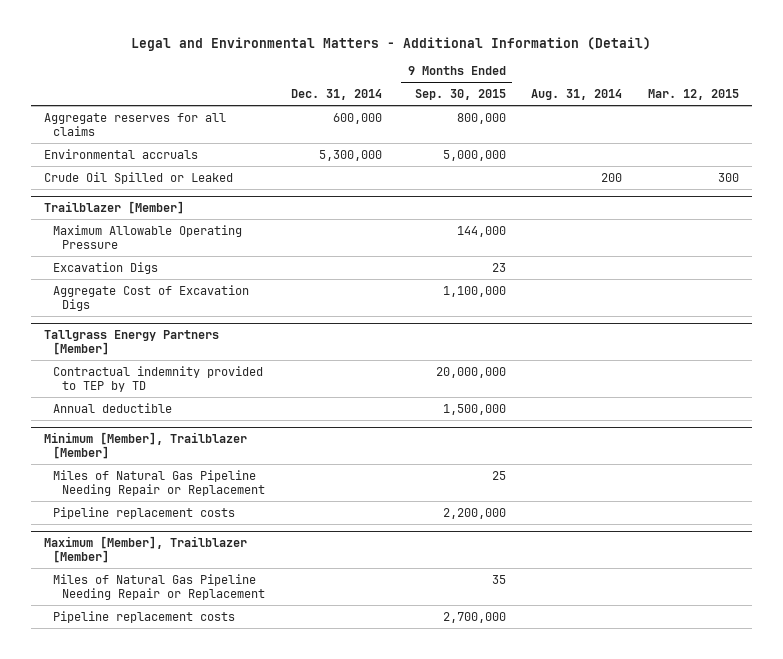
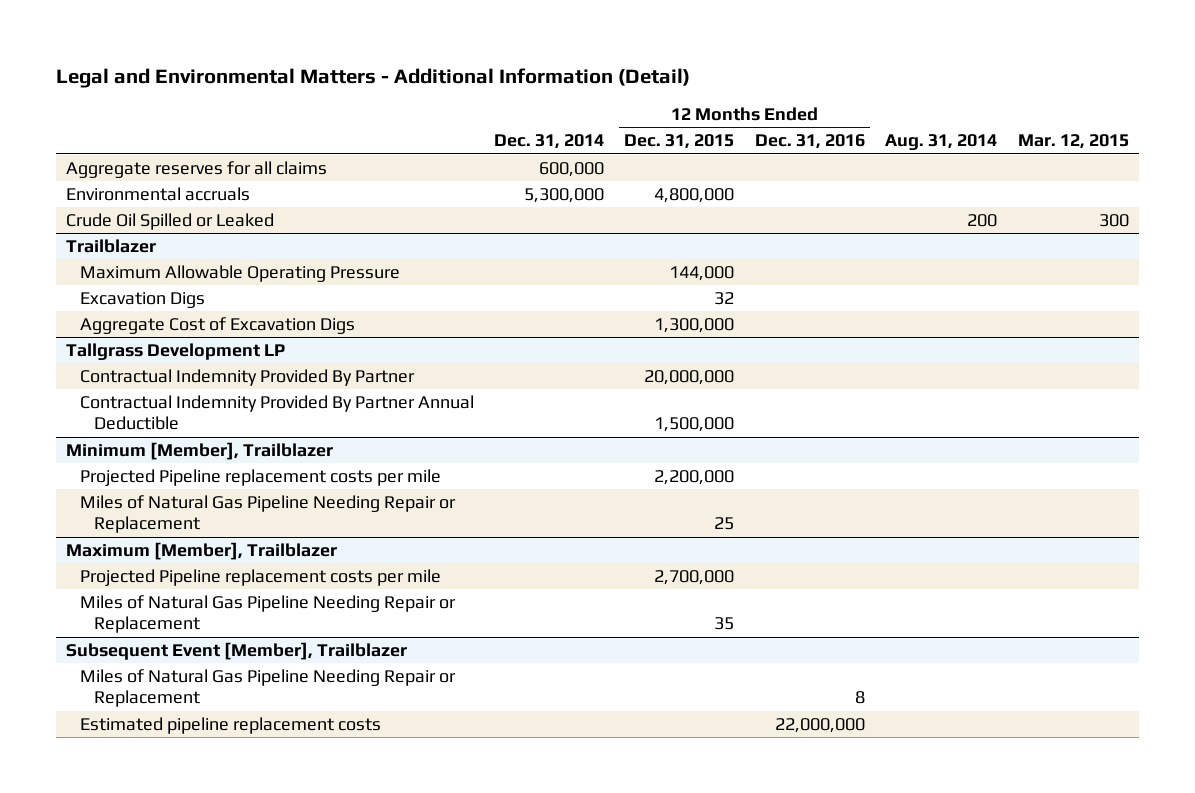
- | Dec. 31, 2014 | 9 Months Ended Sep. 30, 2015 | Aug. 31, 2014 | Mar. 12, 2015
+ | Dec. 31, 2014 | 12 Months Ended Dec. 31, 2015 | 12 Months Ended Dec. 31, 2016 | Aug. 31, 2014 | Mar. 12, 2015
- Trailblazer [Member]
+ Trailblazer
- Tallgrass Energy Partners [Member]
- Contractual indemnity provided to TEP by TD | | 20,000,000 | |
- Annual deductible | | 1,500,000 | |
- Minimum [Member], Trailblazer [Member]
+ Tallgrass Development LP
+ Contractual Indemnity Provided By Partner | | 20,000,000 | | |
+ Contractual Indemnity Provided By Partner Annual Deductible | | 1,500,000 | | |
+ Minimum [Member], Trailblazer
+ Projected Pipeline replacement costs per mile | | 2,200,000 | | |
- Pipeline replacement costs | | 2,200,000 | |
- Maximum [Member], Trailblazer [Member]
+ Maximum [Member], Trailblazer
+ Projected Pipeline replacement costs per mile | | 2,700,000 | | |
- Pipeline replacement costs | | 2,700,000 | |
+ Subsequent Event [Member], Trailblazer
+ Miles of Natural Gas Pipeline Needing Repair or Replacement | | | 8 | |
+ Estimated pipeline replacement costs | | | 22,000,000 | |

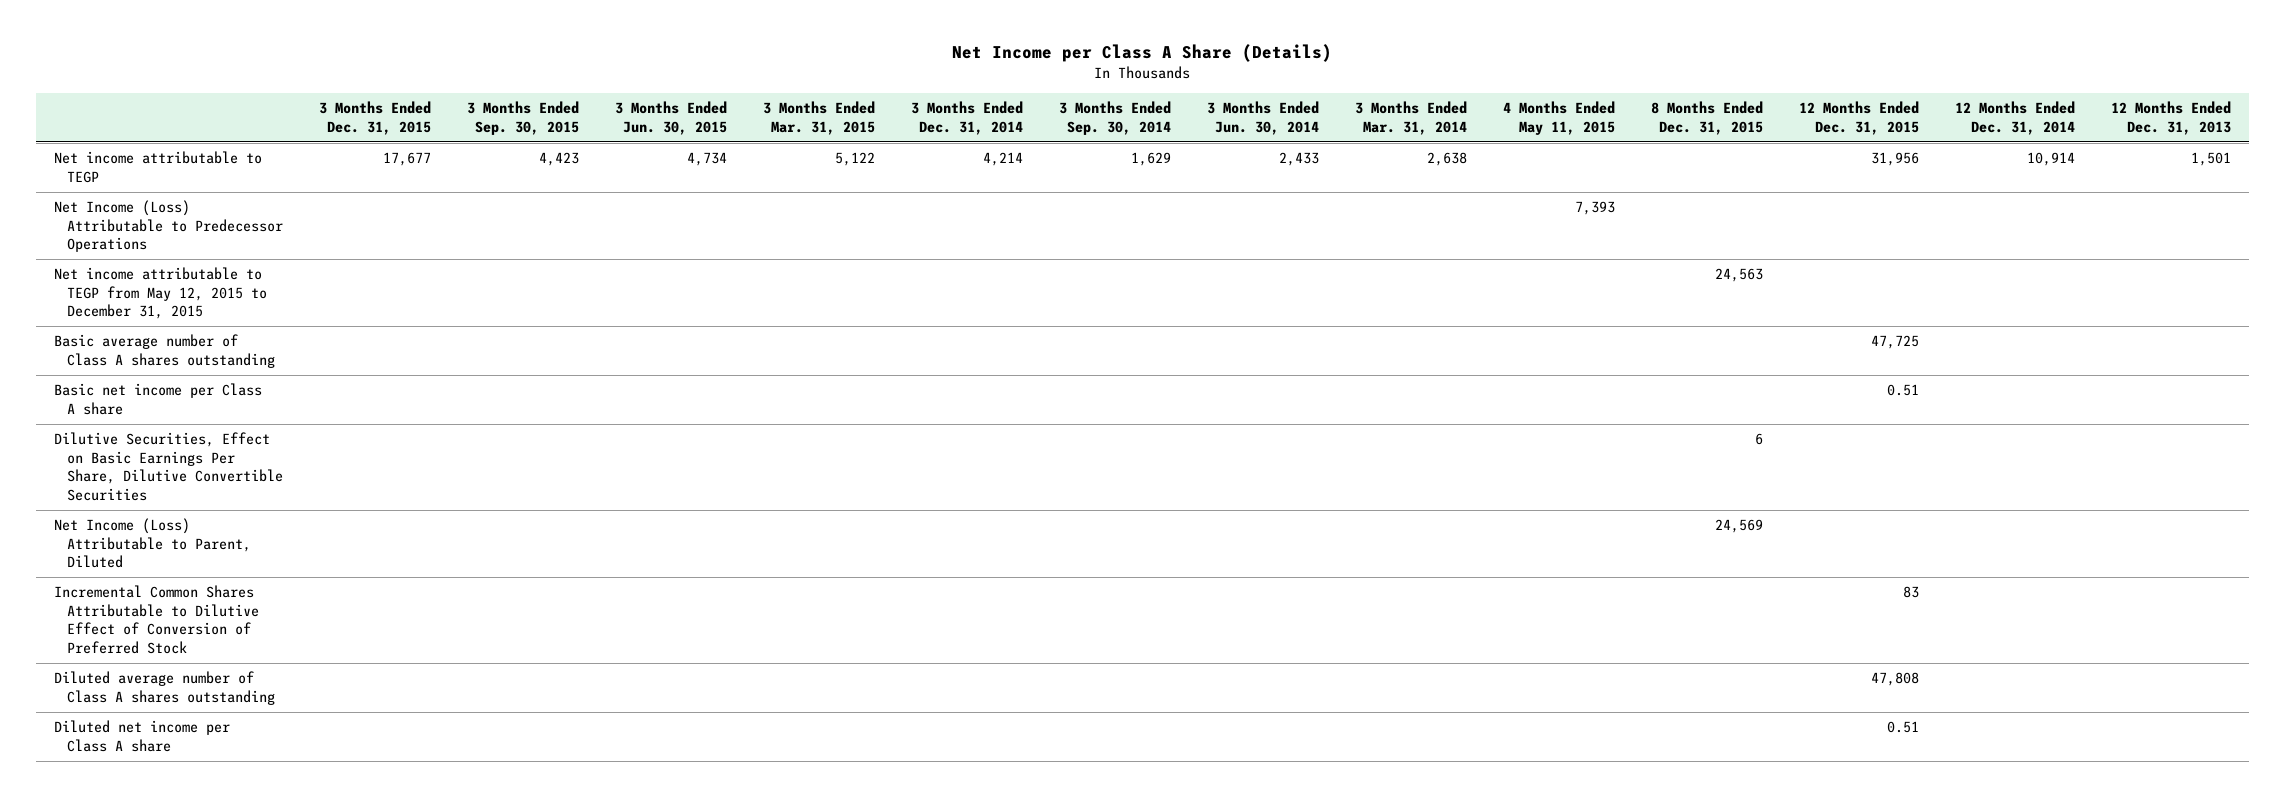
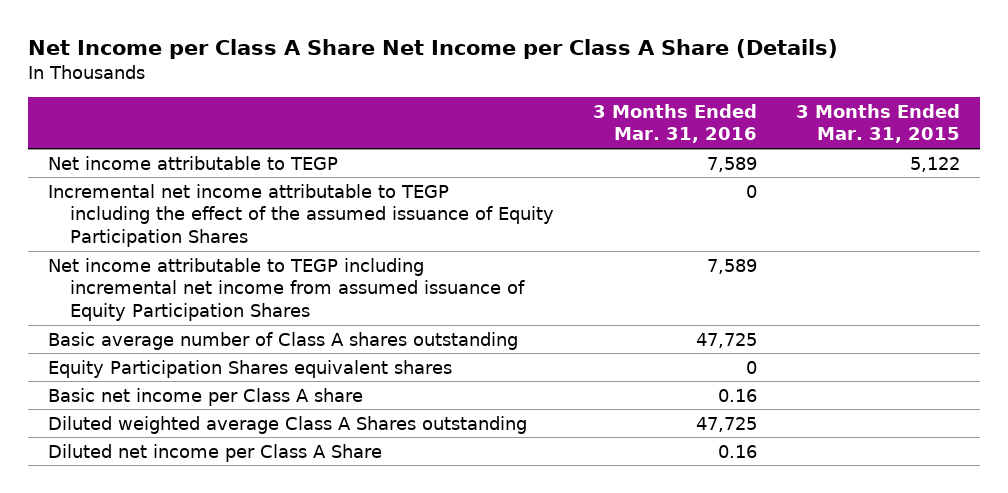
- Net Income per Class A Share (Details)
+ Net Income per Class A Share Net Income per Class A Share (Details)
- | 3 Months Ended Dec. 31, 2015 | 3 Months Ended Sep. 30, 2015 | 3 Months Ended Jun. 30, 2015 | 3 Months Ended Mar. 31, 2015 | 3 Months Ended Dec. 31, 2014 | 3 Months Ended Sep. 30, 2014 | 3 Months Ended Jun. 30, 2014 | 3 Months Ended Mar. 31, 2014 | 4 Months Ended May 11, 2015 | 8 Months Ended Dec. 31, 2015 | 12 Months Ended Dec. 31, 2015 | 12 Months Ended Dec. 31, 2014 | 12 Months Ended Dec. 31, 2013
+ | 3 Months Ended Mar. 31, 2016 | 3 Months Ended Mar. 31, 2015
- Net Income (Loss) Attributable to Predecessor Operations | | | | | | | | | 7,393 | | | |
- Net income attributable to TEGP from May 12, 2015 to December 31, 2015 | | | | | | | | | | 24,563 | | |
+ Incremental net income attributable to TEGP including the effect of the assumed issuance of Equity Participation Shares | 0 |
+ Net income attributable to TEGP including incremental net income from assumed issuance of Equity Participation Shares | 7,589 |
+ Equity Participation Shares equivalent shares | 0 |
- Dilutive Securities, Effect on Basic Earnings Per Share, Dilutive Convertible Securities | | | | | | | | | | 6 | | |
- Net Income (Loss) Attributable to Parent, Diluted | | | | | | | | | | 24,569 | | |
- Incremental Common Shares Attributable to Dilutive Effect of Conversion of Preferred Stock | | | | | | | | | | | 83 | |
- Diluted average number of Class A shares outstanding | | | | | | | | | | | 47,808 | |
- Diluted net income per Class A share | | | | | | | | | | | 0.51 | |
+ Diluted weighted average Class A Shares outstanding | 47,725 |
+ Diluted net income per Class A Share | 0.16 |

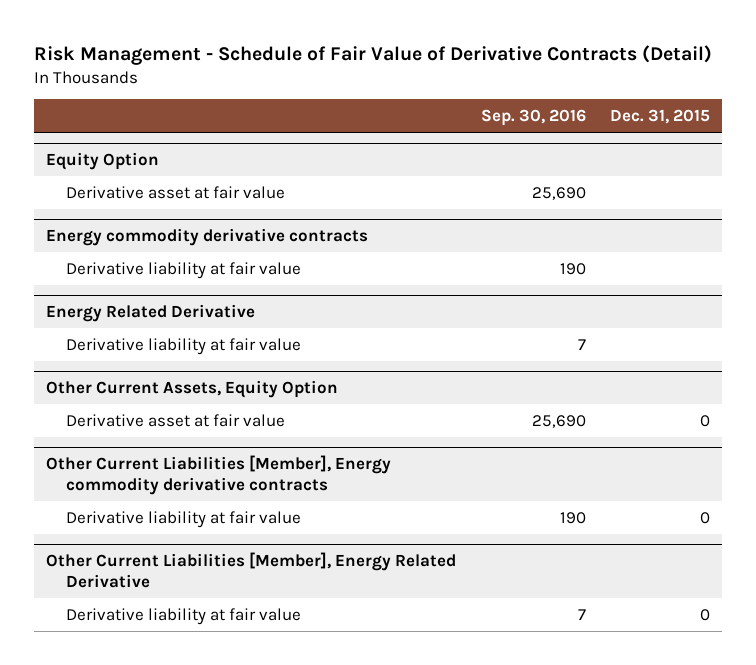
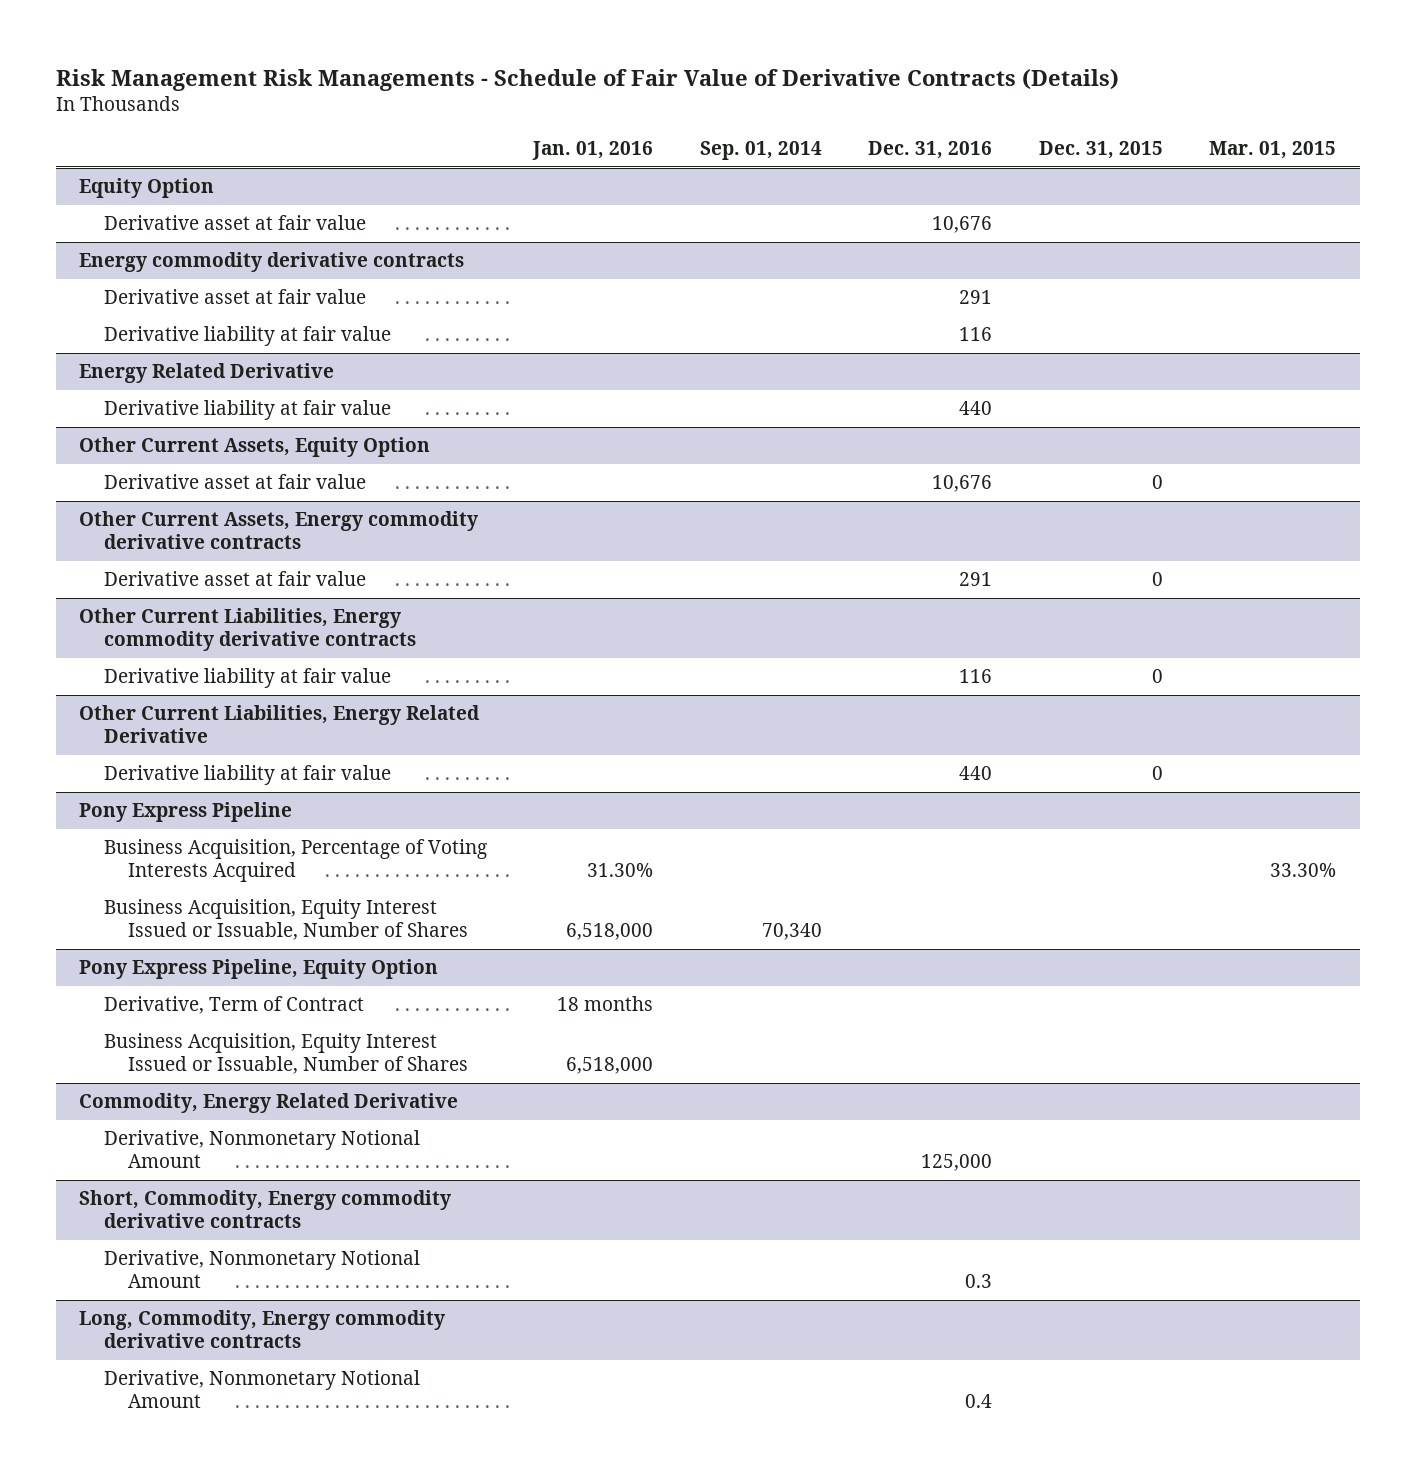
- Risk Management - Schedule of Fair Value of Derivative Contracts (Detail)
+ Risk Management Risk Managements - Schedule of Fair Value of Derivative Contracts (Details)
- | Sep. 30, 2016 | Dec. 31, 2015
+ | Jan. 01, 2016 | Sep. 01, 2014 | Dec. 31, 2016 | Dec. 31, 2015 | Mar. 01, 2015
@ Energy commodity derivative contracts
+ Derivative asset at fair value | | | 291 | |
- Other Current Liabilities [Member], Energy commodity derivative contracts
+ Other Current Assets, Energy commodity derivative contracts
+ Derivative asset at fair value | | | 291 | 0 |
+ Other Current Liabilities, Energy commodity derivative contracts
- Other Current Liabilities [Member], Energy Related Derivative
+ Other Current Liabilities, Energy Related Derivative
+ Pony Express Pipeline
+ Business Acquisition, Percentage of Voting Interests Acquired | 31.30% | | | | 33.30%
+ Business Acquisition, Equity Interest Issued or Issuable, Number of Shares | 6,518,000 | 70,340 | | |
+ Pony Express Pipeline, Equity Option
+ Derivative, Term of Contract | 18 months | | | |
+ Business Acquisition, Equity Interest Issued or Issuable, Number of Shares | 6,518,000 | | | |
+ Commodity, Energy Related Derivative
+ Derivative, Nonmonetary Notional Amount | | | 125,000 | |
+ Short, Commodity, Energy commodity derivative contracts
+ Derivative, Nonmonetary Notional Amount | | | 0.3 | |
+ Long, Commodity, Energy commodity derivative contracts
+ Derivative, Nonmonetary Notional Amount | | | 0.4 | |

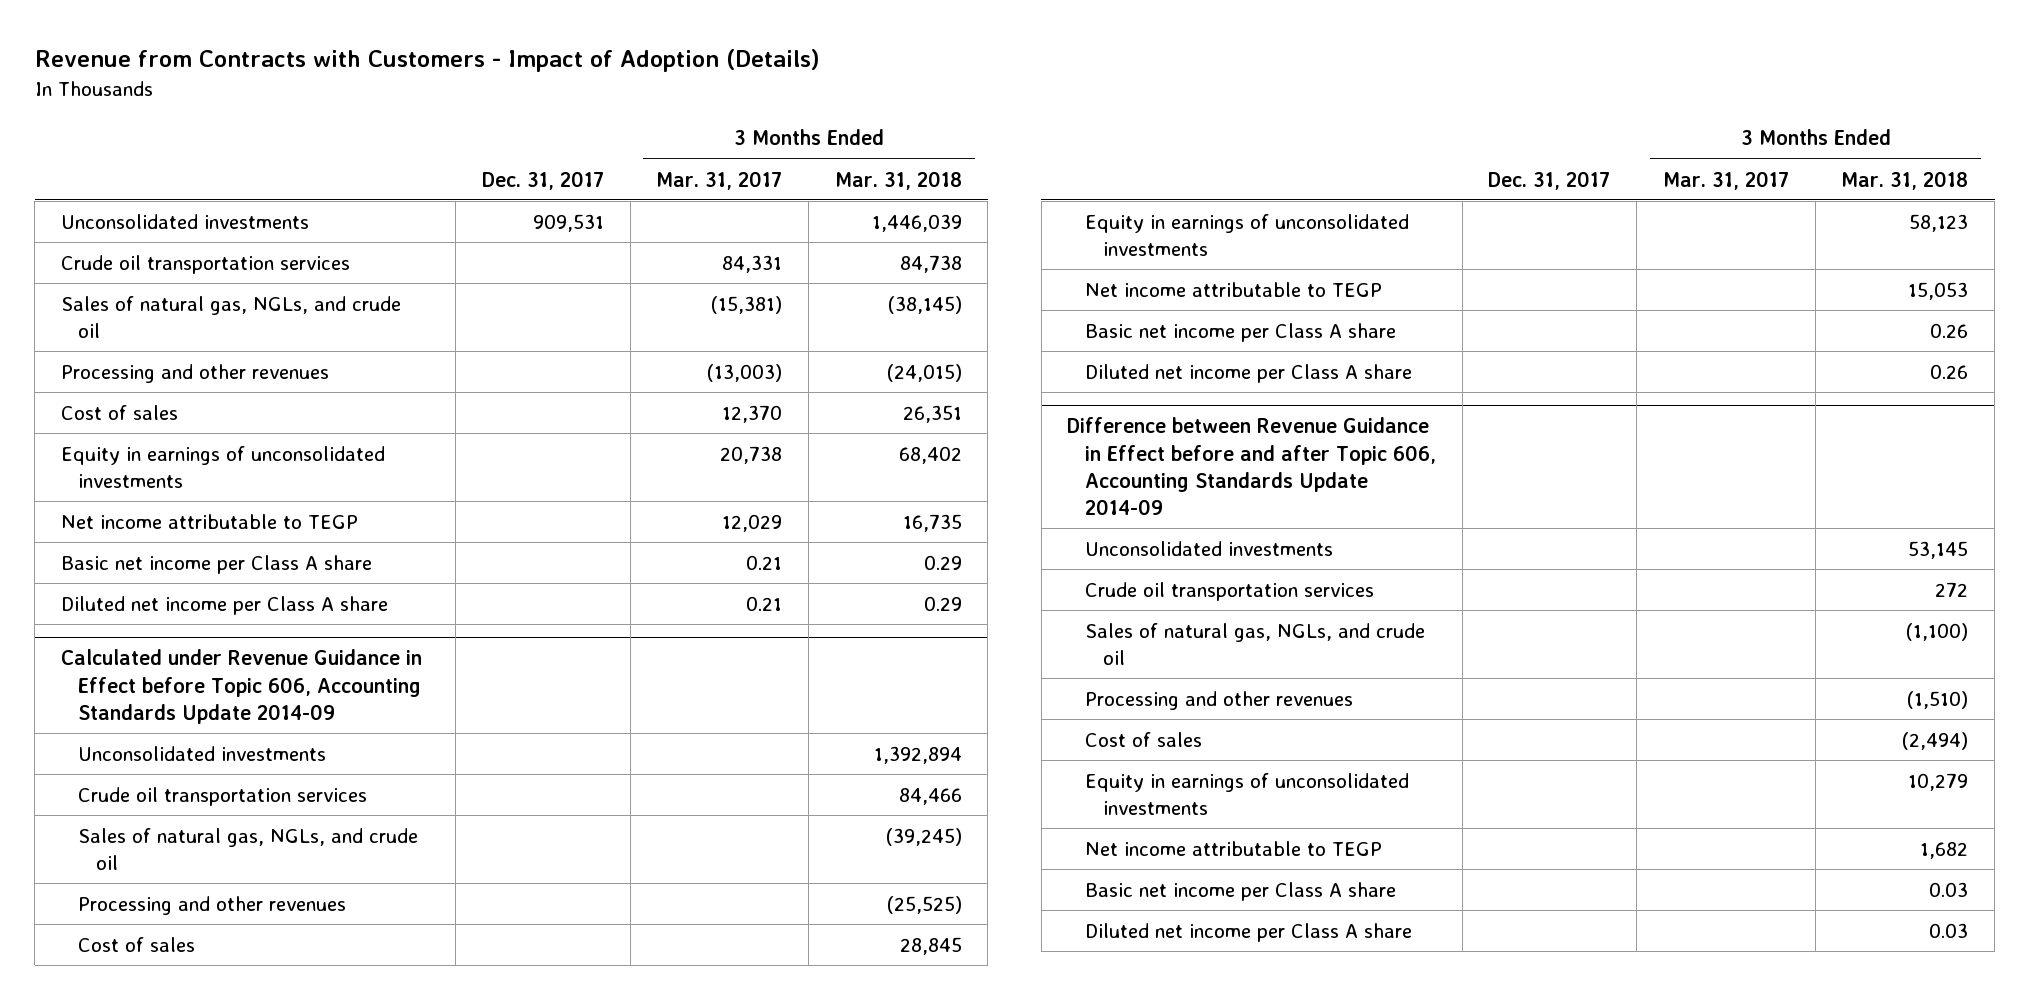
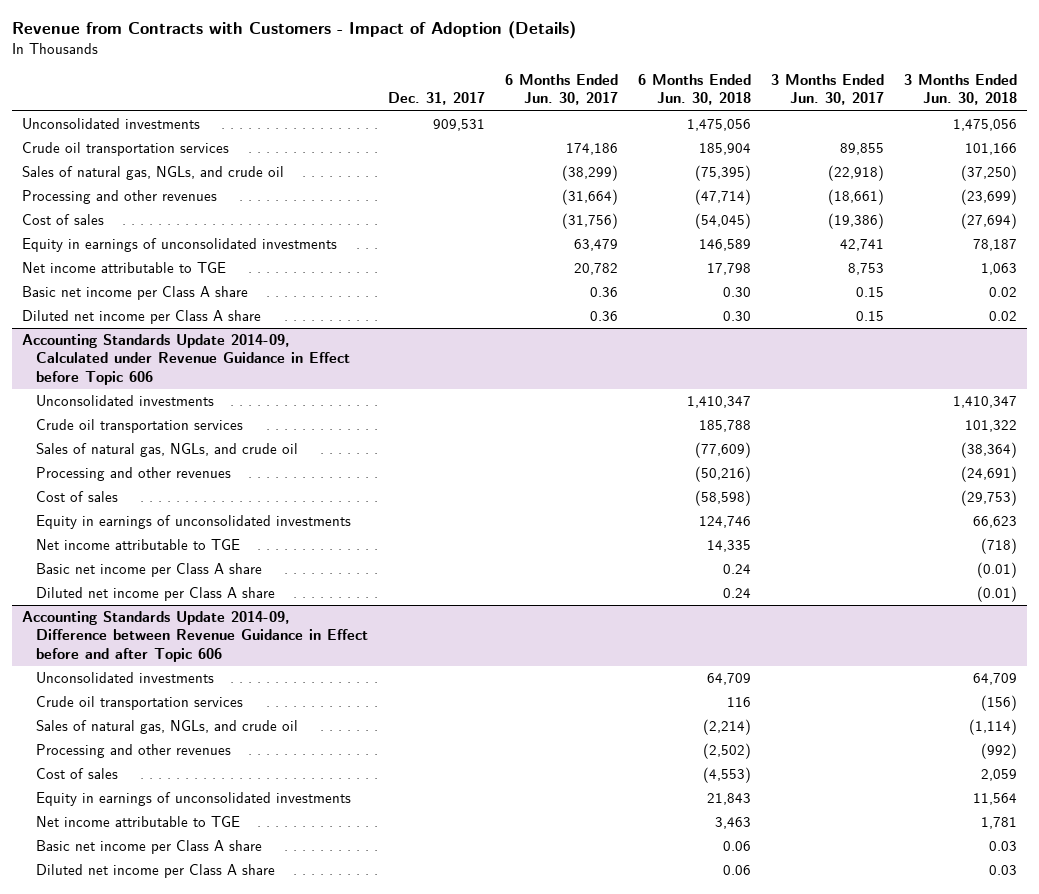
- | Dec. 31, 2017 | 3 Months Ended Mar. 31, 2017 | 3 Months Ended Mar. 31, 2018
+ | Dec. 31, 2017 | 6 Months Ended Jun. 30, 2017 | 6 Months Ended Jun. 30, 2018 | 3 Months Ended Jun. 30, 2017 | 3 Months Ended Jun. 30, 2018
- Net income attributable to TEGP | | 12,029 | 16,735
+ Net income attributable to TGE | | 20,782 | 17,798 | 8,753 | 1,063
- Calculated under Revenue Guidance in Effect before Topic 606, Accounting Standards Update 2014-09
+ Accounting Standards Update 2014-09, Calculated under Revenue Guidance in Effect before Topic 606
- Net income attributable to TEGP | | | 15,053
+ Net income attributable to TGE | | | 14,335 | | (718)
- Difference between Revenue Guidance in Effect before and after Topic 606, Accounting Standards Update 2014-09
+ Accounting Standards Update 2014-09, Difference between Revenue Guidance in Effect before and after Topic 606
- Net income attributable to TEGP | | | 1,682
+ Net income attributable to TGE | | | 3,463 | | 1,781

